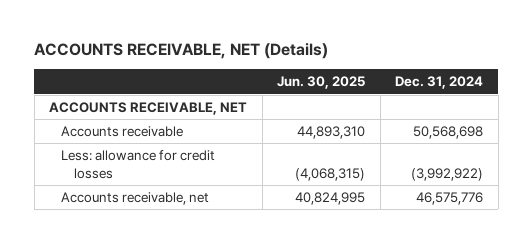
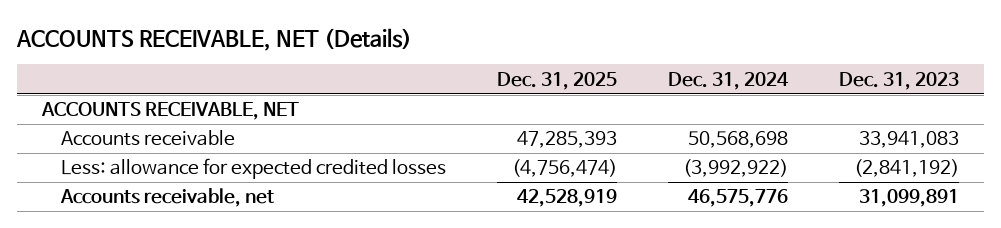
- | Jun. 30, 2025 | Dec. 31, 2024
+ | Dec. 31, 2025 | Dec. 31, 2024 | Dec. 31, 2023
- Less: allowance for credit losses | (4,068,315) | (3,992,922)
+ Less: allowance for expected credited losses | (4,756,474) | (3,992,922) | (2,841,192)

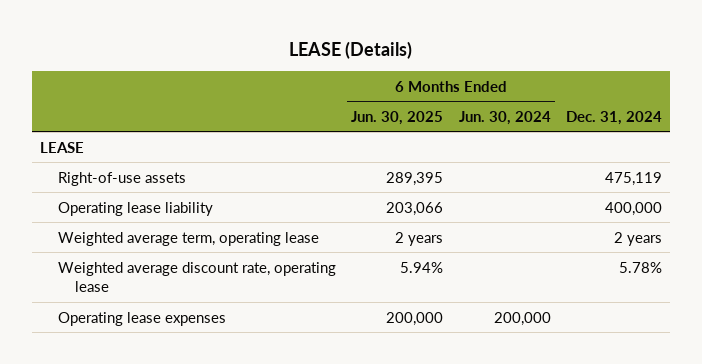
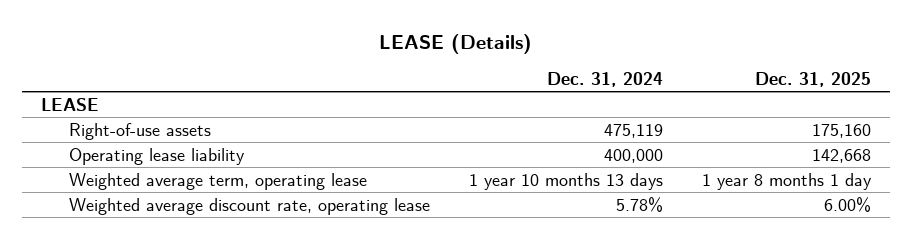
- | 6 Months Ended Jun. 30, 2025 | 6 Months Ended Jun. 30, 2024 | Dec. 31, 2024
+ | Dec. 31, 2024 | Dec. 31, 2025
- Weighted average term, operating lease | 2 years | | 2 years
+ Weighted average term, operating lease | 1 year 10 months 13 days | 1 year 8 months 1 day
- Operating lease expenses | 200,000 | 200,000 |

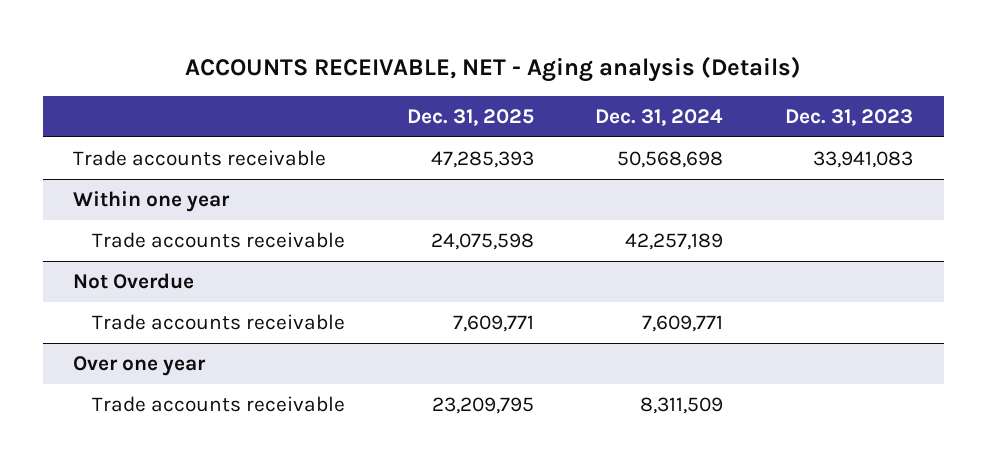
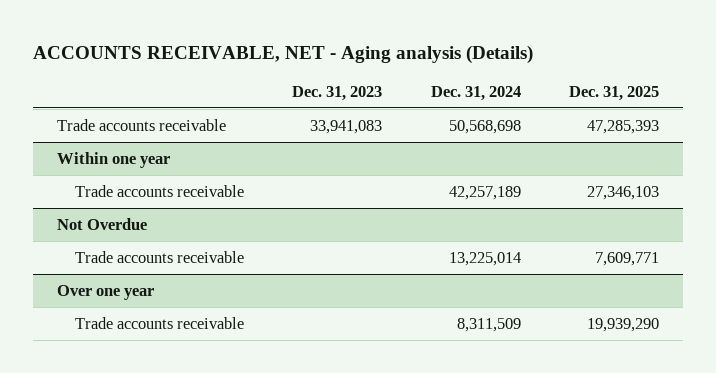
- | Dec. 31, 2025 | Dec. 31, 2024 | Dec. 31, 2023
+ | Dec. 31, 2023 | Dec. 31, 2024 | Dec. 31, 2025
@ Within one year
- Trade accounts receivable | 24,075,598 | 42,257,189 |
+ Trade accounts receivable | | 42,257,189 | 27,346,103
@ Not Overdue
- Trade accounts receivable | 7,609,771 | 7,609,771 |
+ Trade accounts receivable | | 13,225,014 | 7,609,771
@ Over one year
- Trade accounts receivable | 23,209,795 | 8,311,509 |
+ Trade accounts receivable | | 8,311,509 | 19,939,290

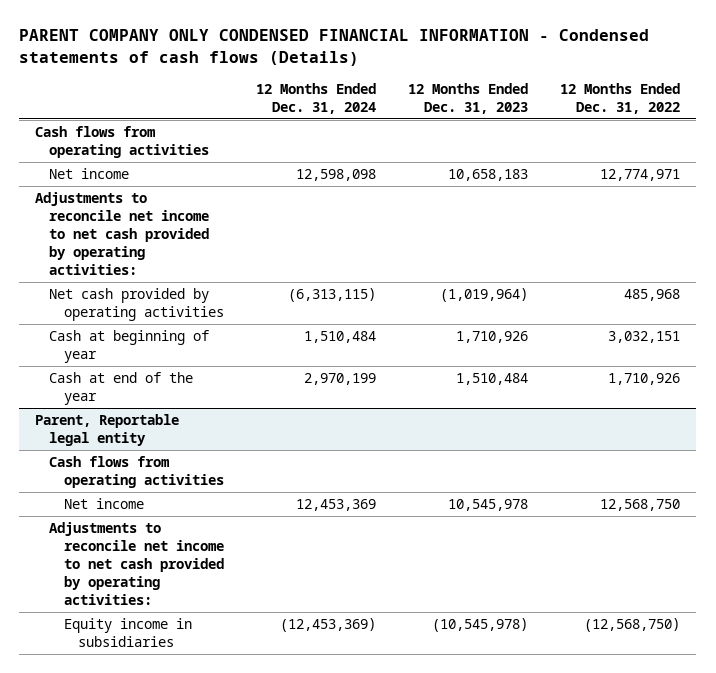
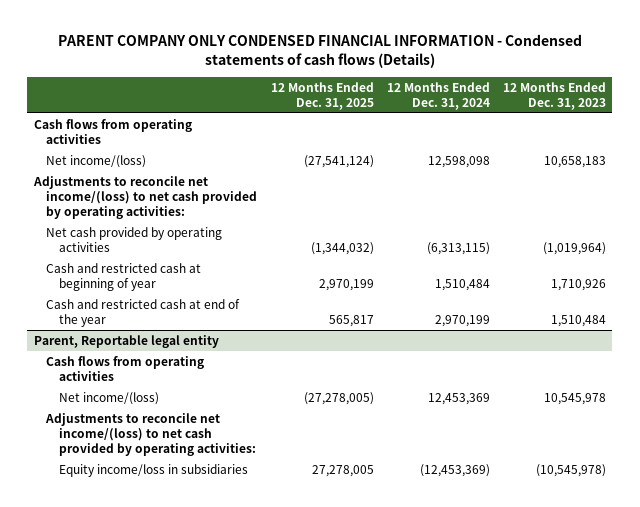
- | 12 Months Ended Dec. 31, 2024 | 12 Months Ended Dec. 31, 2023 | 12 Months Ended Dec. 31, 2022
+ | 12 Months Ended Dec. 31, 2025 | 12 Months Ended Dec. 31, 2024 | 12 Months Ended Dec. 31, 2023
- Net income | 12,598,098 | 10,658,183 | 12,774,971
- Adjustments to reconcile net income to net cash provided by operating activities:
+ Net income/(loss) | (27,541,124) | 12,598,098 | 10,658,183
+ Adjustments to reconcile net income/(loss) to net cash provided by operating activities:
- Cash at beginning of year | 1,510,484 | 1,710,926 | 3,032,151
- Cash at end of the year | 2,970,199 | 1,510,484 | 1,710,926
+ Cash and restricted cash at beginning of year | 2,970,199 | 1,510,484 | 1,710,926
+ Cash and restricted cash at end of the year | 565,817 | 2,970,199 | 1,510,484
@ Parent, Reportable legal entity
- Net income | 12,453,369 | 10,545,978 | 12,568,750
- Adjustments to reconcile net income to net cash provided by operating activities:
- Equity income in subsidiaries | (12,453,369) | (10,545,978) | (12,568,750)
+ Net income/(loss) | (27,278,005) | 12,453,369 | 10,545,978
+ Adjustments to reconcile net income/(loss) to net cash provided by operating activities:
+ Equity income/loss in subsidiaries | 27,278,005 | (12,453,369) | (10,545,978)

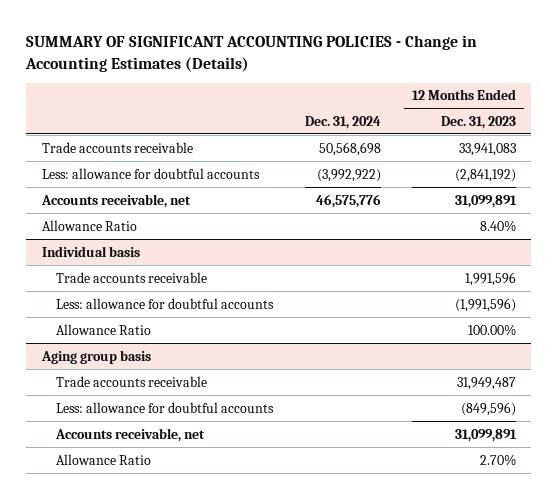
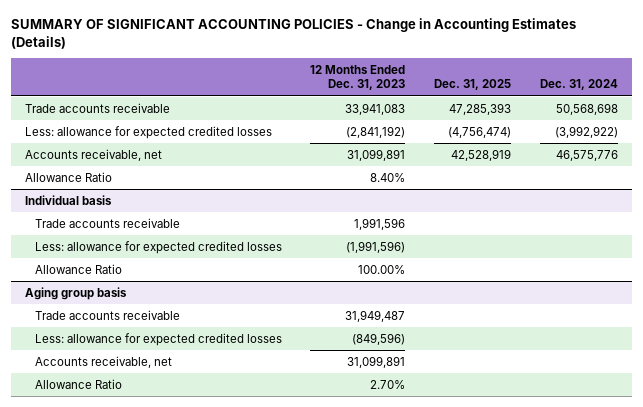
- | Dec. 31, 2024 | 12 Months Ended Dec. 31, 2023
+ | 12 Months Ended Dec. 31, 2023 | Dec. 31, 2025 | Dec. 31, 2024
- Less: allowance for doubtful accounts | (3,992,922) | (2,841,192)
+ Less: allowance for expected credited losses | (2,841,192) | (4,756,474) | (3,992,922)
@ Individual basis
- Less: allowance for doubtful accounts | | (1,991,596)
+ Less: allowance for expected credited losses | (1,991,596) | |
@ Aging group basis
- Less: allowance for doubtful accounts | | (849,596)
+ Less: allowance for expected credited losses | (849,596) | |

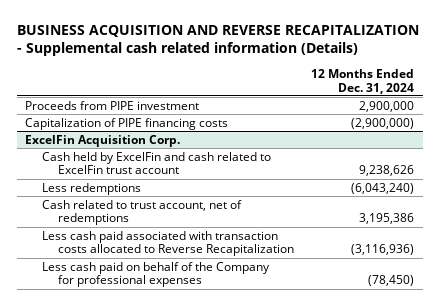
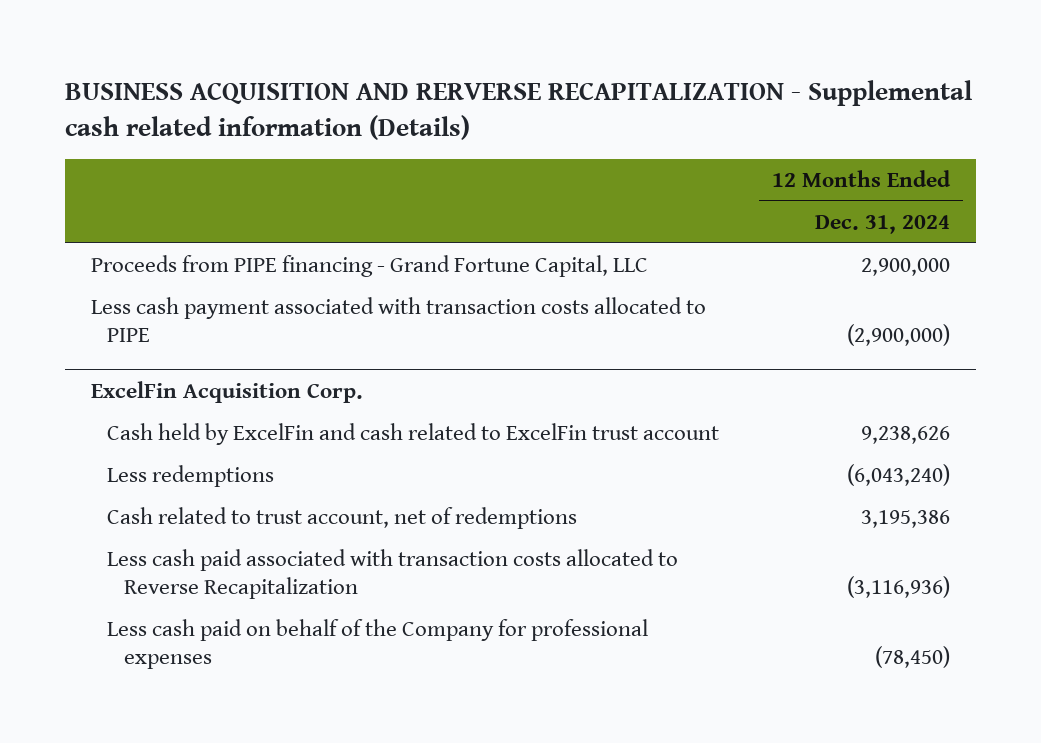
- BUSINESS ACQUISITION AND REVERSE RECAPITALIZATION - Supplemental cash related information (Details)
+ BUSINESS ACQUISITION AND RERVERSE RECAPITALIZATION - Supplemental cash related information (Details)
- Proceeds from PIPE investment | 2,900,000
- Capitalization of PIPE financing costs | (2,900,000)
+ Proceeds from PIPE financing - Grand Fortune Capital, LLC | 2,900,000
+ Less cash payment associated with transaction costs allocated to PIPE | (2,900,000)

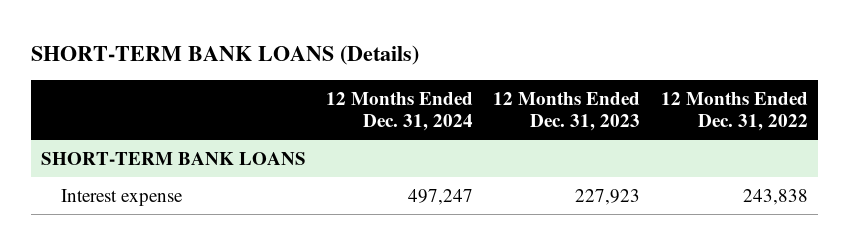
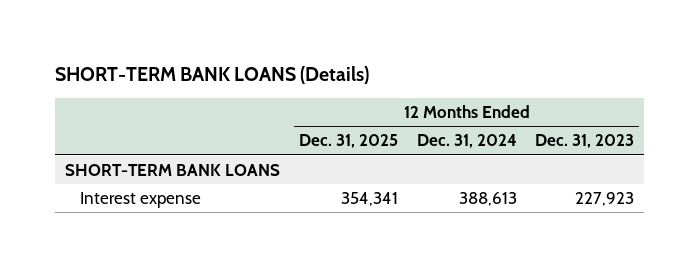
- | 12 Months Ended Dec. 31, 2024 | 12 Months Ended Dec. 31, 2023 | 12 Months Ended Dec. 31, 2022
+ | 12 Months Ended Dec. 31, 2025 | 12 Months Ended Dec. 31, 2024 | 12 Months Ended Dec. 31, 2023
- Interest expense | 497,247 | 227,923 | 243,838
+ Interest expense | 354,341 | 388,613 | 227,923

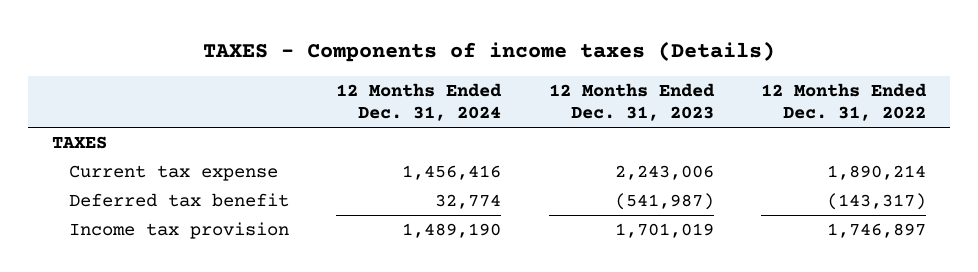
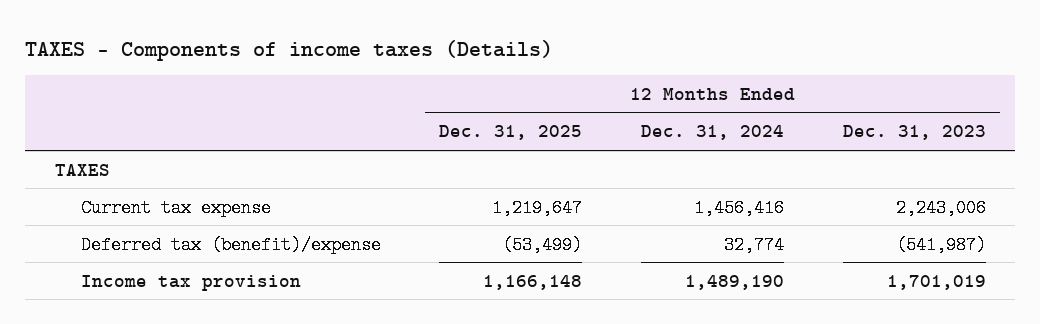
- | 12 Months Ended Dec. 31, 2024 | 12 Months Ended Dec. 31, 2023 | 12 Months Ended Dec. 31, 2022
+ | 12 Months Ended Dec. 31, 2025 | 12 Months Ended Dec. 31, 2024 | 12 Months Ended Dec. 31, 2023
- Deferred tax benefit | 32,774 | (541,987) | (143,317)
+ Deferred tax (benefit)/expense | (53,499) | 32,774 | (541,987)

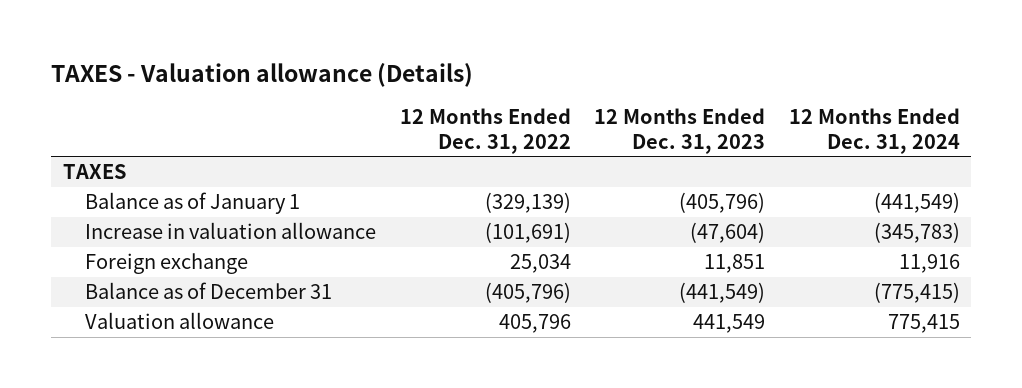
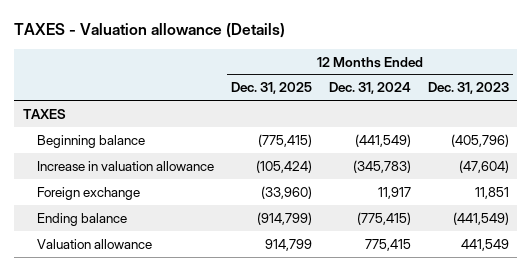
- | 12 Months Ended Dec. 31, 2022 | 12 Months Ended Dec. 31, 2023 | 12 Months Ended Dec. 31, 2024
+ | 12 Months Ended Dec. 31, 2025 | 12 Months Ended Dec. 31, 2024 | 12 Months Ended Dec. 31, 2023
- Balance as of January 1 | (329,139) | (405,796) | (441,549)
+ Beginning balance | (775,415) | (441,549) | (405,796)
- Foreign exchange | 25,034 | 11,851 | 11,916
- Balance as of December 31 | (405,796) | (441,549) | (775,415)
+ Foreign exchange | (33,960) | 11,917 | 11,851
+ Ending balance | (914,799) | (775,415) | (441,549)

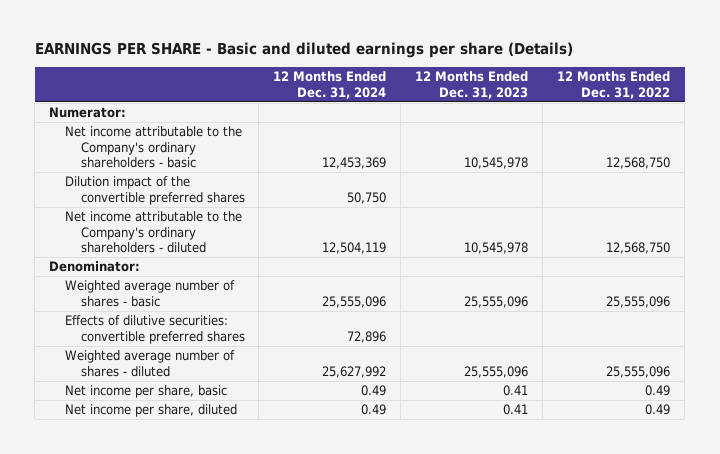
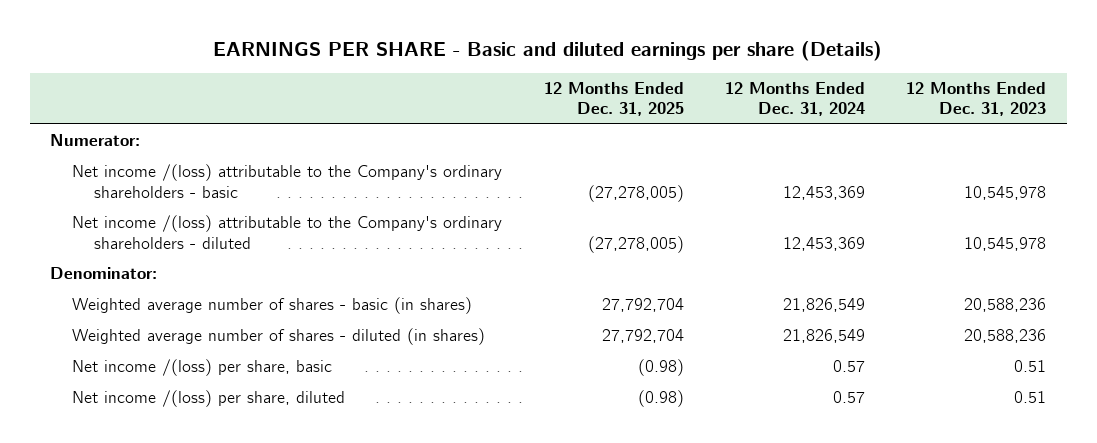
- | 12 Months Ended Dec. 31, 2024 | 12 Months Ended Dec. 31, 2023 | 12 Months Ended Dec. 31, 2022
+ | 12 Months Ended Dec. 31, 2025 | 12 Months Ended Dec. 31, 2024 | 12 Months Ended Dec. 31, 2023
- Net income attributable to the Company's ordinary shareholders - basic | 12,453,369 | 10,545,978 | 12,568,750
- Dilution impact of the convertible preferred shares | 50,750 | |
- Net income attributable to the Company's ordinary shareholders - diluted | 12,504,119 | 10,545,978 | 12,568,750
+ Net income /(loss) attributable to the Company's ordinary shareholders - basic | (27,278,005) | 12,453,369 | 10,545,978
+ Net income /(loss) attributable to the Company's ordinary shareholders - diluted | (27,278,005) | 12,453,369 | 10,545,978
- Weighted average number of shares - basic | 25,555,096 | 25,555,096 | 25,555,096
- Effects of dilutive securities: convertible preferred shares | 72,896 | |
- Weighted average number of shares - diluted | 25,627,992 | 25,555,096 | 25,555,096
- Net income per share, basic | 0.49 | 0.41 | 0.49
- Net income per share, diluted | 0.49 | 0.41 | 0.49
+ Weighted average number of shares - basic (in shares) | 27,792,704 | 21,826,549 | 20,588,236
+ Weighted average number of shares - diluted (in shares) | 27,792,704 | 21,826,549 | 20,588,236
+ Net income /(loss) per share, basic | (0.98) | 0.57 | 0.51
+ Net income /(loss) per share, diluted | (0.98) | 0.57 | 0.51

